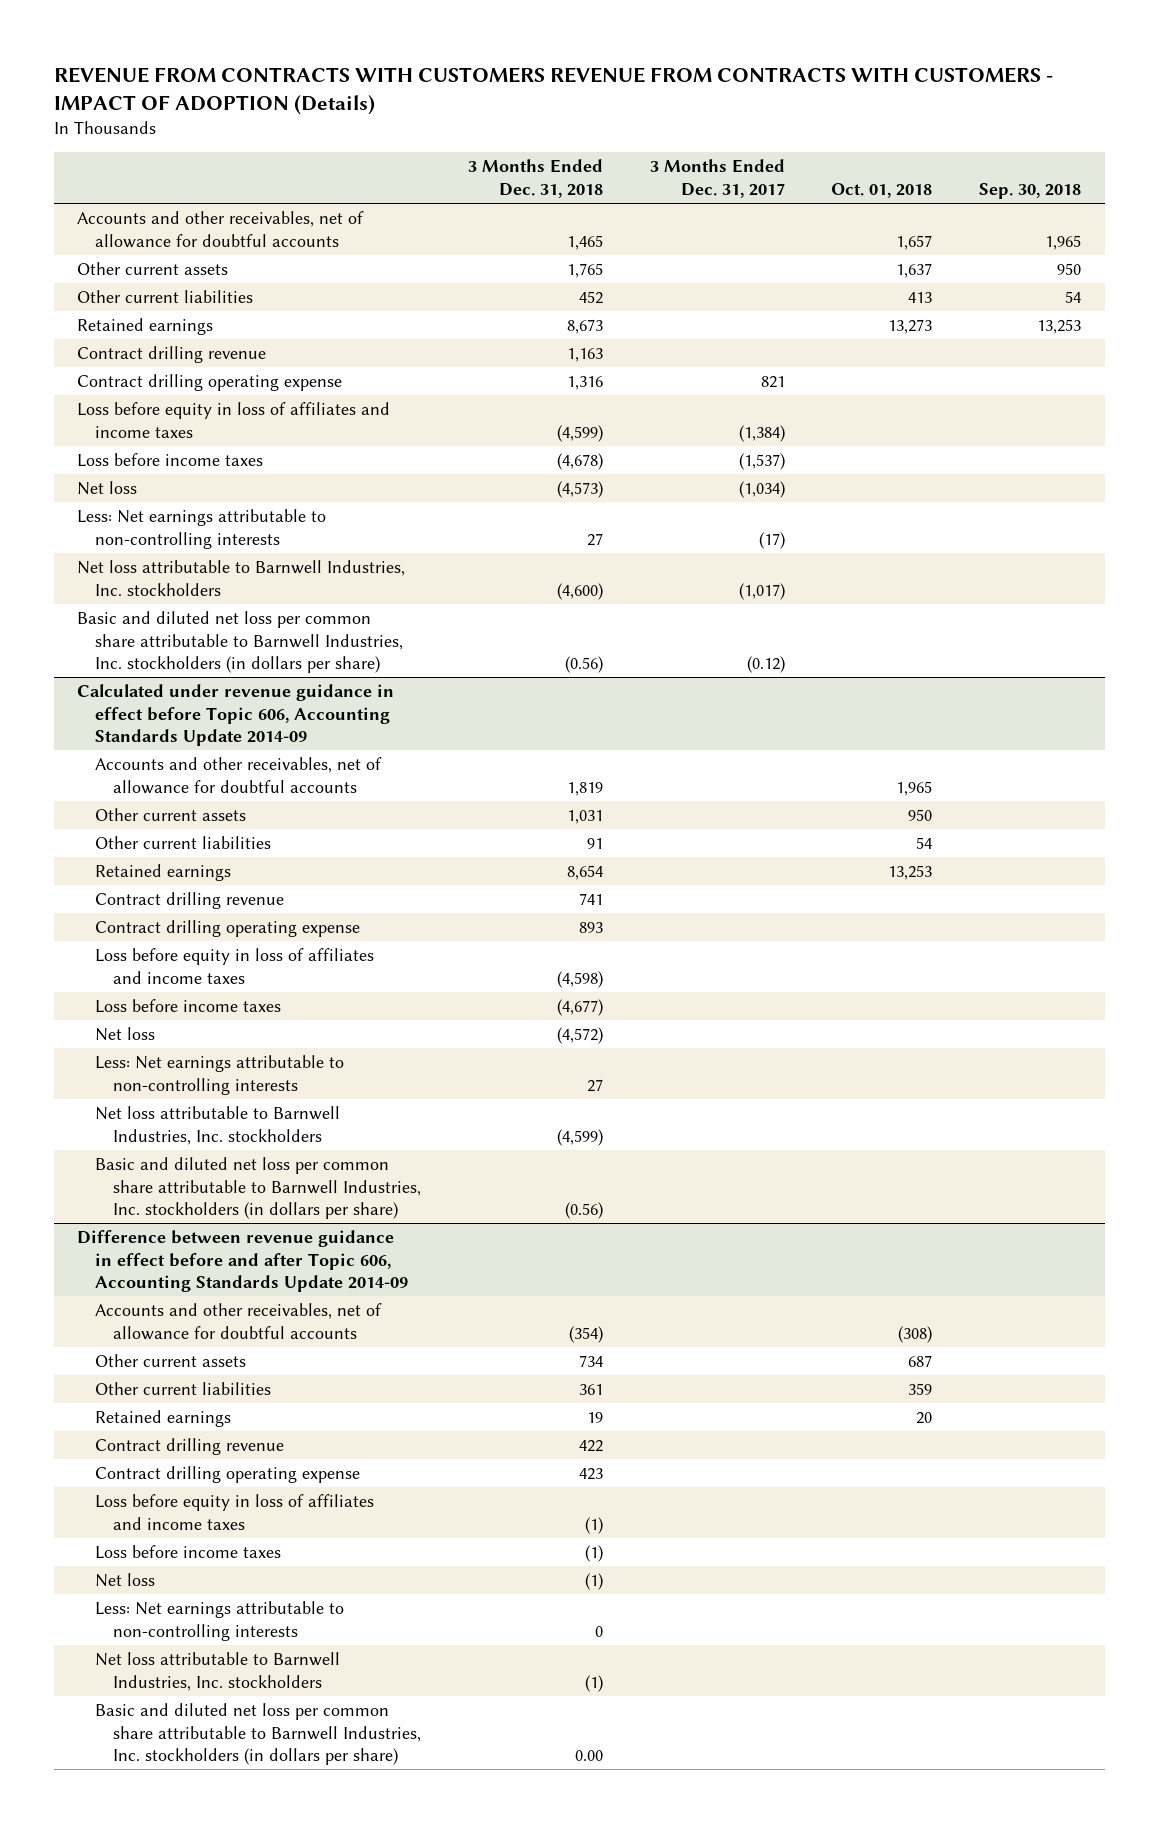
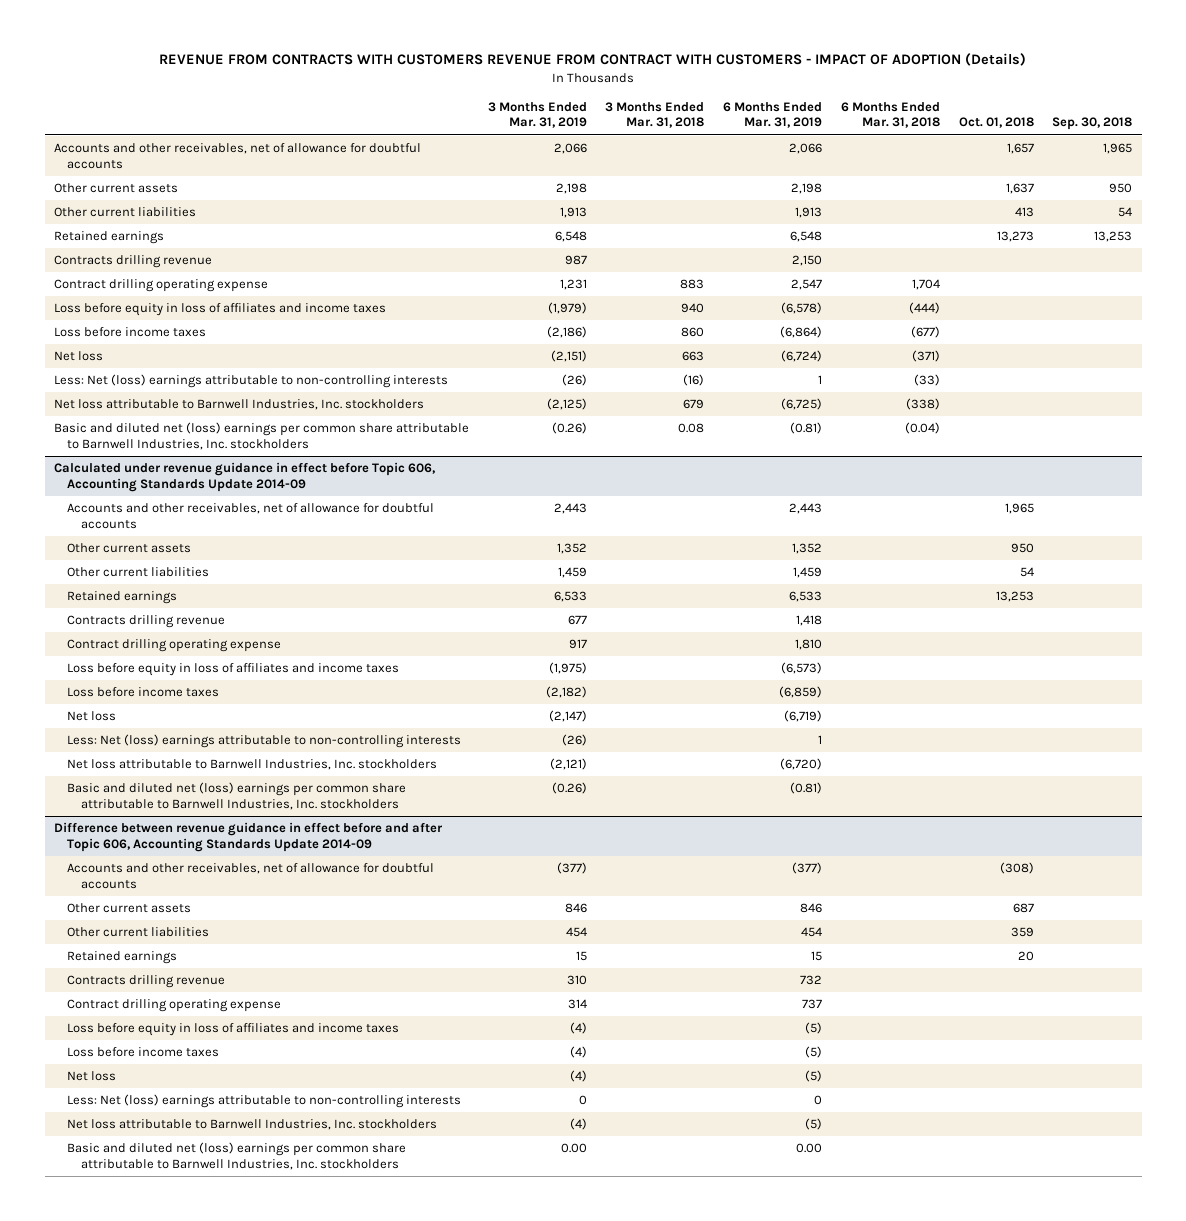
- REVENUE FROM CONTRACTS WITH CUSTOMERS REVENUE FROM CONTRACTS WITH CUSTOMERS - IMPACT OF ADOPTION (Details)
+ REVENUE FROM CONTRACTS WITH CUSTOMERS REVENUE FROM CONTRACT WITH CUSTOMERS - IMPACT OF ADOPTION (Details)
- | 3 Months Ended Dec. 31, 2018 | 3 Months Ended Dec. 31, 2017 | Oct. 01, 2018 | Sep. 30, 2018
+ | 3 Months Ended Mar. 31, 2019 | 3 Months Ended Mar. 31, 2018 | 6 Months Ended Mar. 31, 2019 | 6 Months Ended Mar. 31, 2018 | Oct. 01, 2018 | Sep. 30, 2018
- Contract drilling revenue | 1,163 | | |
+ Contracts drilling revenue | 987 | | 2,150 | | |
- Less: Net earnings attributable to non-controlling interests | 27 | (17) | |
+ Less: Net (loss) earnings attributable to non-controlling interests | (26) | (16) | 1 | (33) | |
- Basic and diluted net loss per common share attributable to Barnwell Industries, Inc. stockholders (in dollars per share) | (0.56) | (0.12) | |
+ Basic and diluted net (loss) earnings per common share attributable to Barnwell Industries, Inc. stockholders | (0.26) | 0.08 | (0.81) | (0.04) | |
@ Calculated under revenue guidance in effect before Topic 606, Accounting Standards Update 2014-09
- Contract drilling revenue | 741 | | |
+ Contracts drilling revenue | 677 | | 1,418 | | |
- Less: Net earnings attributable to non-controlling interests | 27 | | |
+ Less: Net (loss) earnings attributable to non-controlling interests | (26) | | 1 | | |
- Basic and diluted net loss per common share attributable to Barnwell Industries, Inc. stockholders (in dollars per share) | (0.56) | | |
+ Basic and diluted net (loss) earnings per common share attributable to Barnwell Industries, Inc. stockholders | (0.26) | | (0.81) | | |
@ Difference between revenue guidance in effect before and after Topic 606, Accounting Standards Update 2014-09
- Contract drilling revenue | 422 | | |
+ Contracts drilling revenue | 310 | | 732 | | |
- Less: Net earnings attributable to non-controlling interests | 0 | | |
+ Less: Net (loss) earnings attributable to non-controlling interests | 0 | | 0 | | |
- Basic and diluted net loss per common share attributable to Barnwell Industries, Inc. stockholders (in dollars per share) | 0.00 | | |
+ Basic and diluted net (loss) earnings per common share attributable to Barnwell Industries, Inc. stockholders | 0.00 | | 0.00 | | |

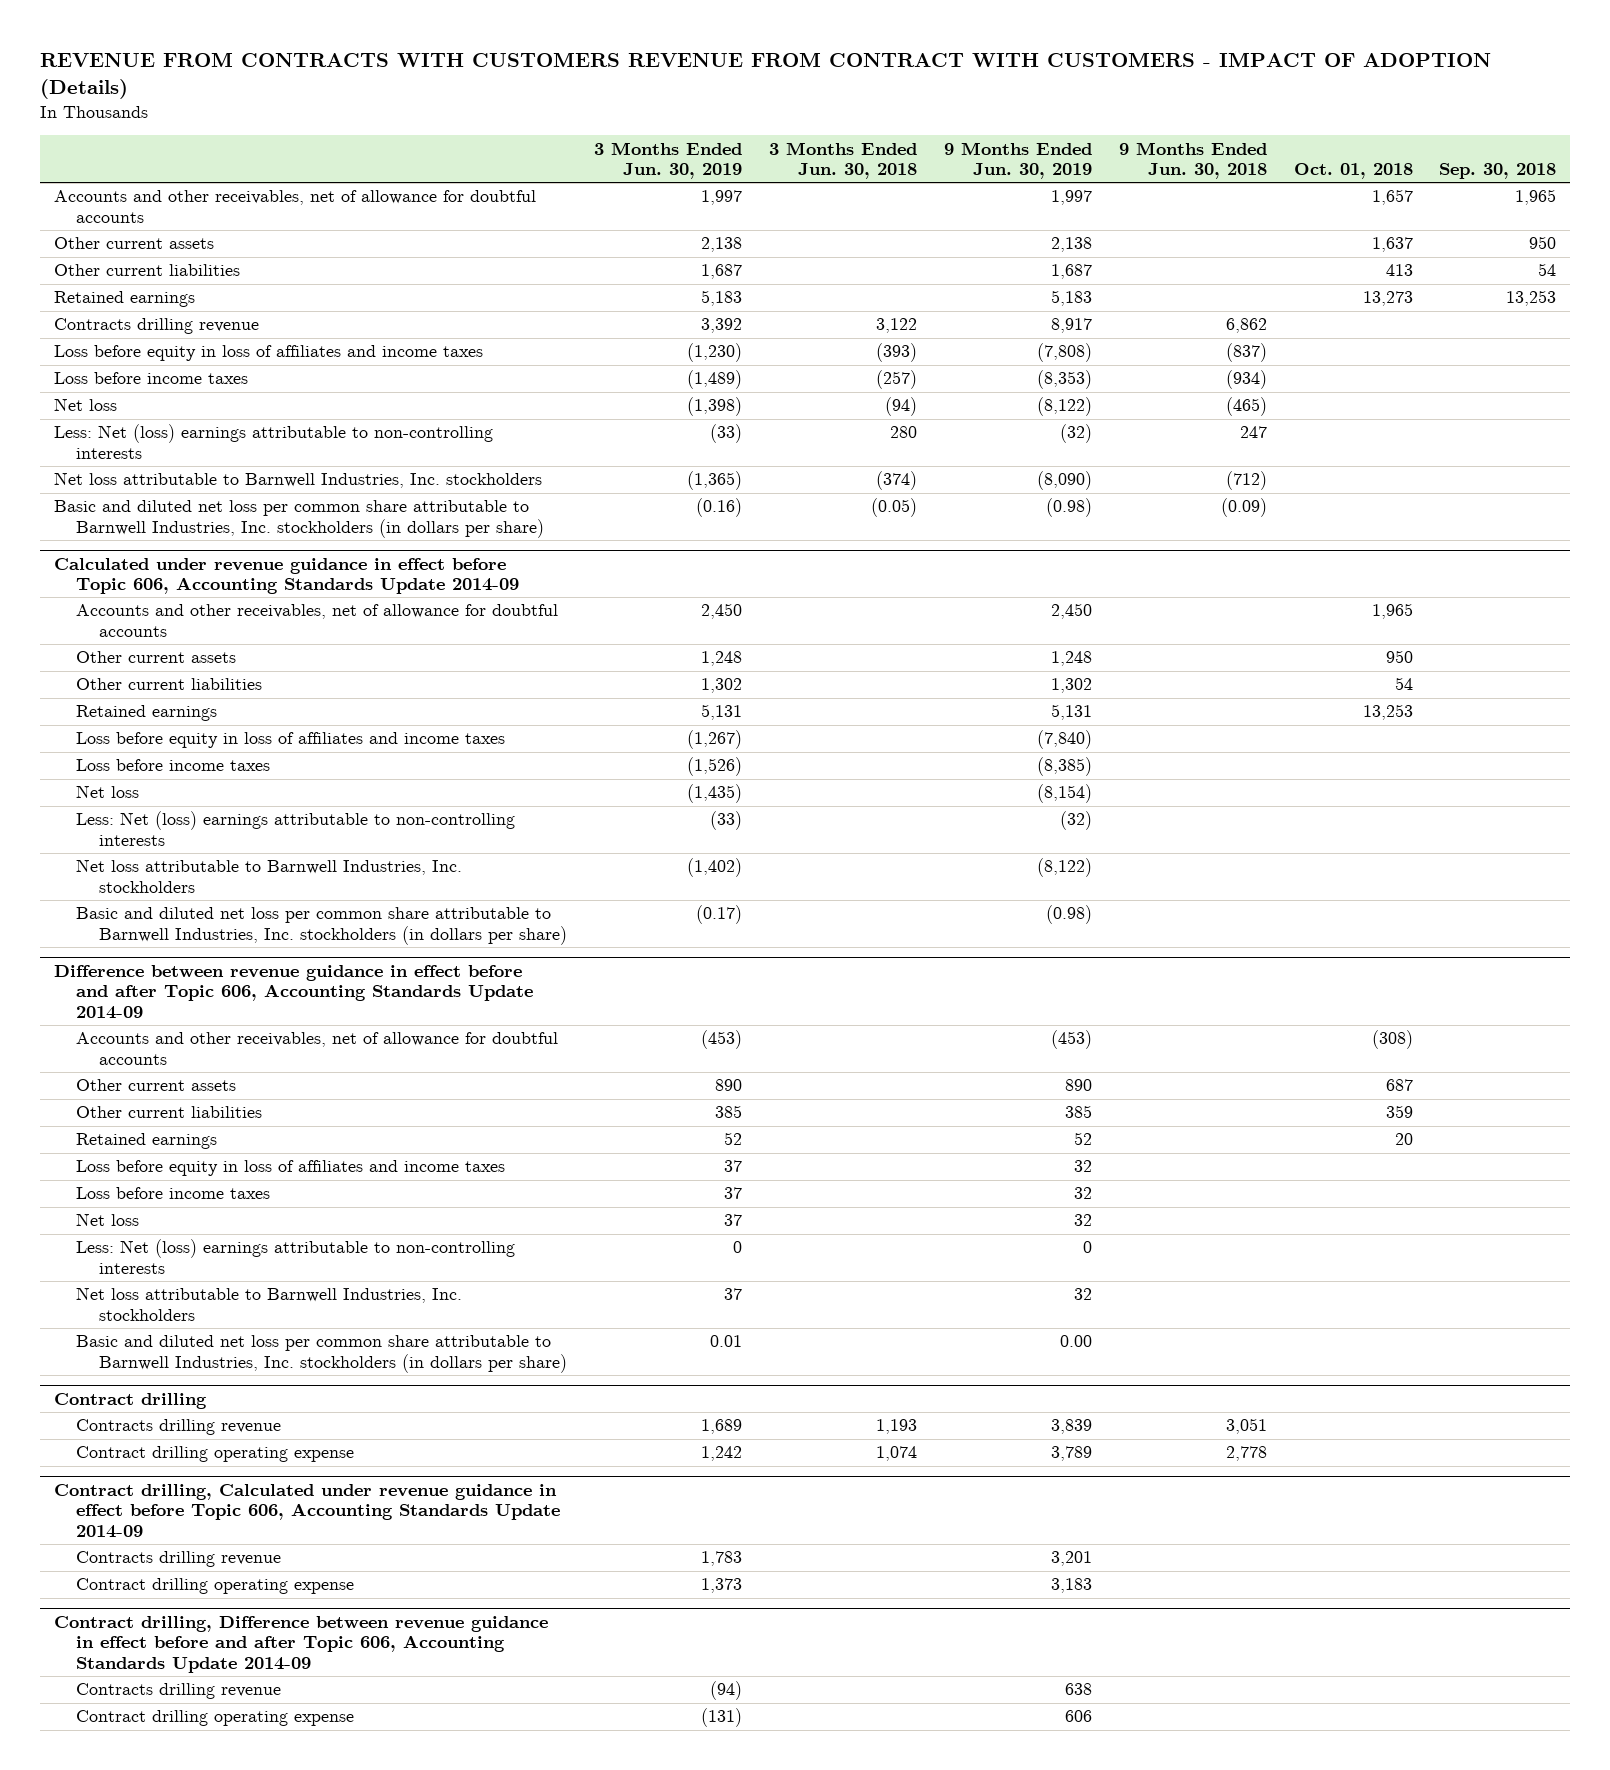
- | 3 Months Ended Mar. 31, 2019 | 3 Months Ended Mar. 31, 2018 | 6 Months Ended Mar. 31, 2019 | 6 Months Ended Mar. 31, 2018 | Oct. 01, 2018 | Sep. 30, 2018
+ | 3 Months Ended Jun. 30, 2019 | 3 Months Ended Jun. 30, 2018 | 9 Months Ended Jun. 30, 2019 | 9 Months Ended Jun. 30, 2018 | Oct. 01, 2018 | Sep. 30, 2018
- Contract drilling operating expense | 1,231 | 883 | 2,547 | 1,704 | |
- Basic and diluted net (loss) earnings per common share attributable to Barnwell Industries, Inc. stockholders | (0.26) | 0.08 | (0.81) | (0.04) | |
+ Basic and diluted net loss per common share attributable to Barnwell Industries, Inc. stockholders (in dollars per share) | (0.16) | (0.05) | (0.98) | (0.09) | |
@ Calculated under revenue guidance in effect before Topic 606, Accounting Standards Update 2014-09
- Contracts drilling revenue | 677 | | 1,418 | | |
- Contract drilling operating expense | 917 | | 1,810 | | |
- Basic and diluted net (loss) earnings per common share attributable to Barnwell Industries, Inc. stockholders | (0.26) | | (0.81) | | |
+ Basic and diluted net loss per common share attributable to Barnwell Industries, Inc. stockholders (in dollars per share) | (0.17) | | (0.98) | | |
@ Difference between revenue guidance in effect before and after Topic 606, Accounting Standards Update 2014-09
- Contracts drilling revenue | 310 | | 732 | | |
- Contract drilling operating expense | 314 | | 737 | | |
- Basic and diluted net (loss) earnings per common share attributable to Barnwell Industries, Inc. stockholders | 0.00 | | 0.00 | | |
+ Basic and diluted net loss per common share attributable to Barnwell Industries, Inc. stockholders (in dollars per share) | 0.01 | | 0.00 | | |
+ Contract drilling
+ Contracts drilling revenue | 1,689 | 1,193 | 3,839 | 3,051 | |
+ Contract drilling operating expense | 1,242 | 1,074 | 3,789 | 2,778 | |
+ Contract drilling, Calculated under revenue guidance in effect before Topic 606, Accounting Standards Update 2014-09
+ Contracts drilling revenue | 1,783 | | 3,201 | | |
+ Contract drilling operating expense | 1,373 | | 3,183 | | |
+ Contract drilling, Difference between revenue guidance in effect before and after Topic 606, Accounting Standards Update 2014-09
+ Contracts drilling revenue | (94) | | 638 | | |
+ Contract drilling operating expense | (131) | | 606 | | |

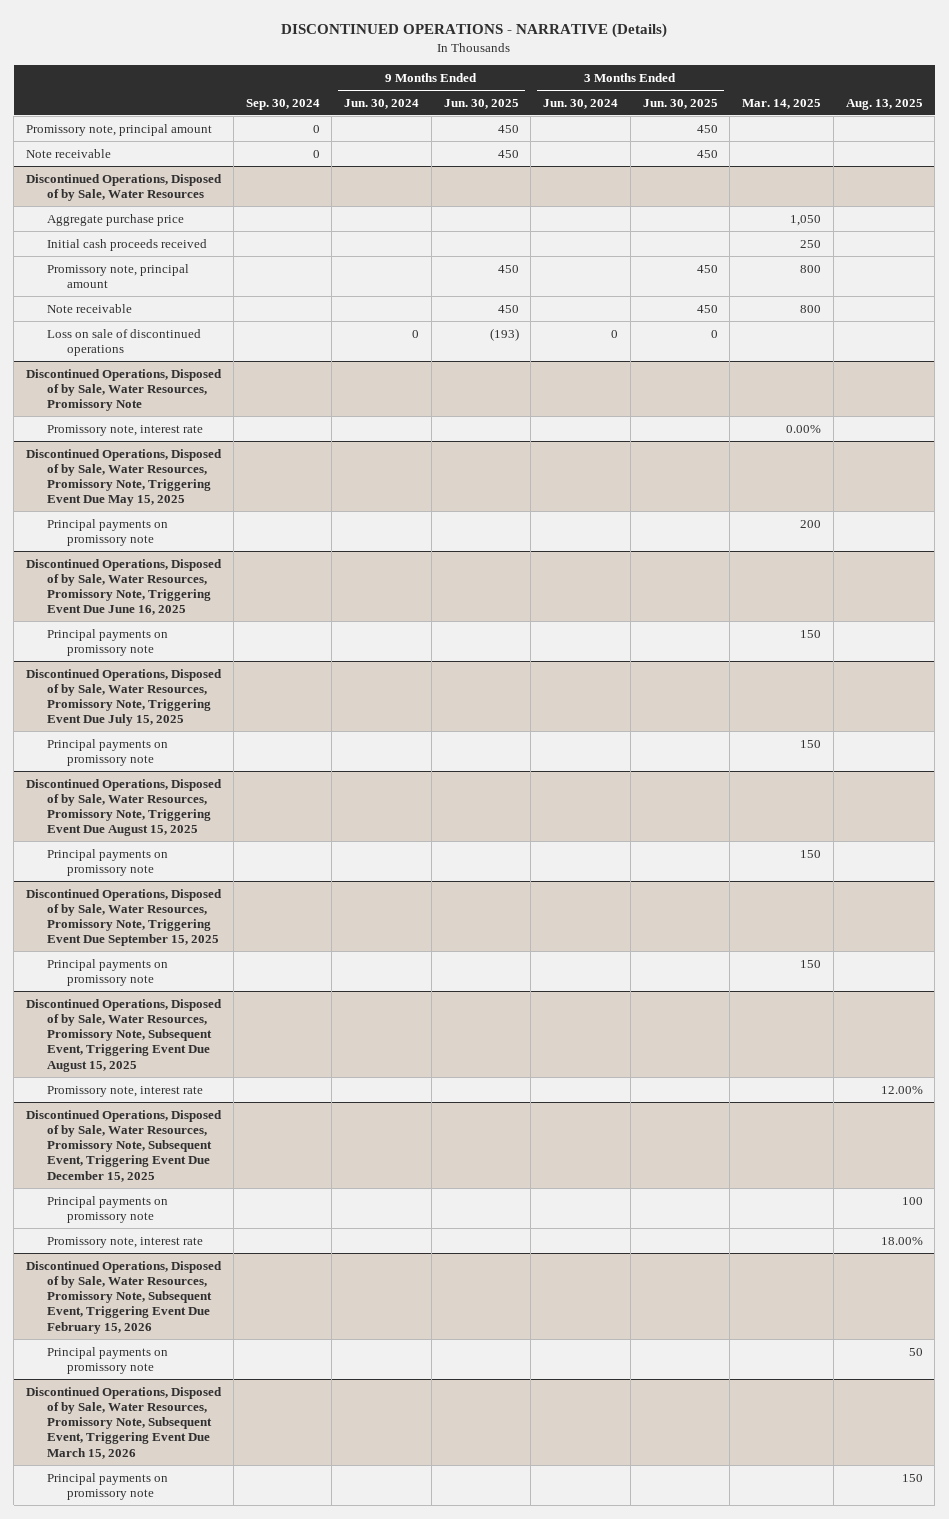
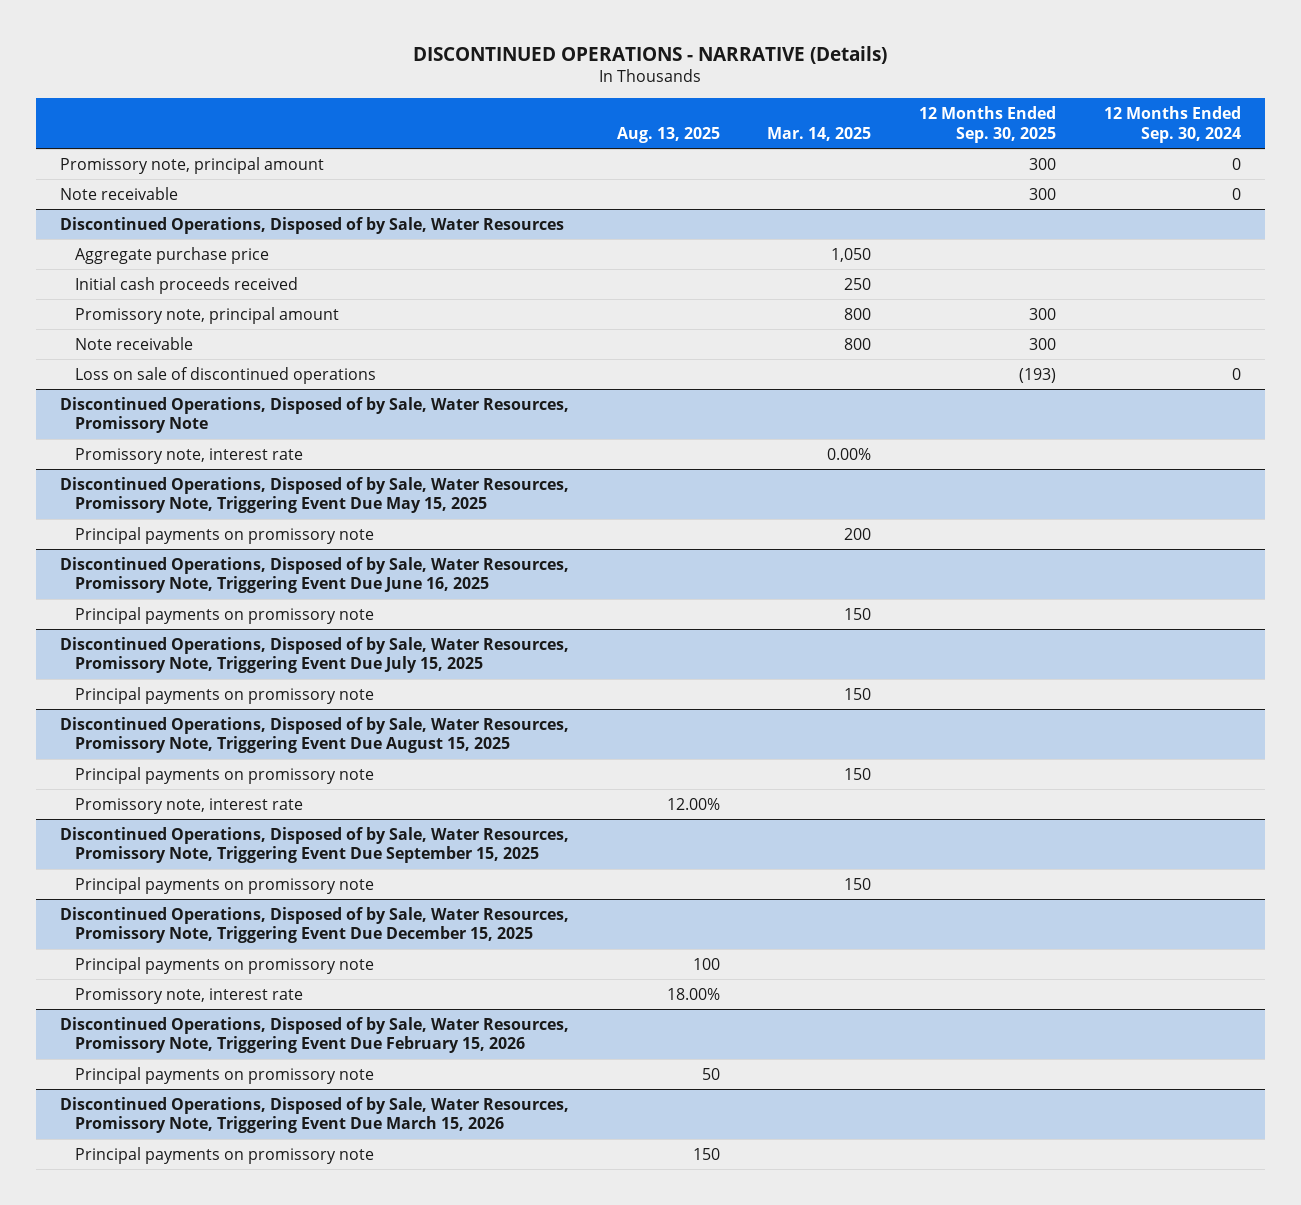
- | Sep. 30, 2024 | 9 Months Ended Jun. 30, 2024 | 9 Months Ended Jun. 30, 2025 | 3 Months Ended Jun. 30, 2024 | 3 Months Ended Jun. 30, 2025 | Mar. 14, 2025 | Aug. 13, 2025
+ | Aug. 13, 2025 | Mar. 14, 2025 | 12 Months Ended Sep. 30, 2025 | 12 Months Ended Sep. 30, 2024
@ Discontinued Operations, Disposed of by Sale, Water Resources, Promissory Note, Triggering Event Due August 15, 2025
+ Promissory note, interest rate | 12.00% | | |
- Discontinued Operations, Disposed of by Sale, Water Resources, Promissory Note, Subsequent Event, Triggering Event Due August 15, 2025
- Promissory note, interest rate | | | | | | | 12.00%
- Discontinued Operations, Disposed of by Sale, Water Resources, Promissory Note, Subsequent Event, Triggering Event Due December 15, 2025
+ Discontinued Operations, Disposed of by Sale, Water Resources, Promissory Note, Triggering Event Due December 15, 2025
- Discontinued Operations, Disposed of by Sale, Water Resources, Promissory Note, Subsequent Event, Triggering Event Due February 15, 2026
+ Discontinued Operations, Disposed of by Sale, Water Resources, Promissory Note, Triggering Event Due February 15, 2026
- Discontinued Operations, Disposed of by Sale, Water Resources, Promissory Note, Subsequent Event, Triggering Event Due March 15, 2026
+ Discontinued Operations, Disposed of by Sale, Water Resources, Promissory Note, Triggering Event Due March 15, 2026

